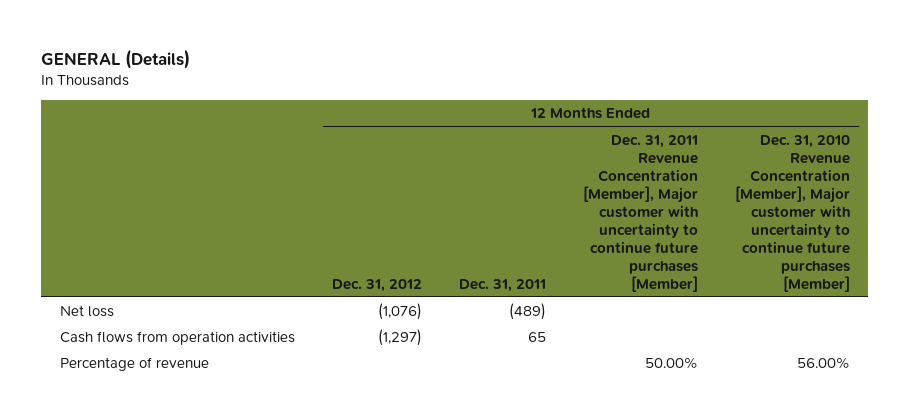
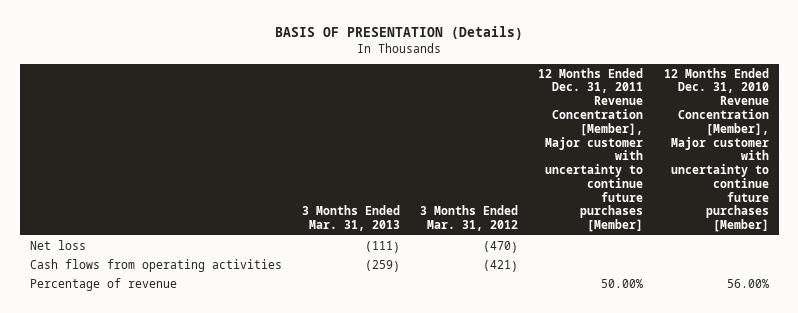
- GENERAL (Details)
+ BASIS OF PRESENTATION (Details)
- | 12 Months Ended Dec. 31, 2012 | 12 Months Ended Dec. 31, 2011 | 12 Months Ended Dec. 31, 2011 Revenue Concentration [Member], Major customer with uncertainty to continue future purchases [Member] | 12 Months Ended Dec. 31, 2010 Revenue Concentration [Member], Major customer with uncertainty to continue future purchases [Member]
+ | 3 Months Ended Mar. 31, 2013 | 3 Months Ended Mar. 31, 2012 | 12 Months Ended Dec. 31, 2011 Revenue Concentration [Member], Major customer with uncertainty to continue future purchases [Member] | 12 Months Ended Dec. 31, 2010 Revenue Concentration [Member], Major customer with uncertainty to continue future purchases [Member]
- Cash flows from operation activities | (1,297) | 65 | |
+ Cash flows from operating activities | (259) | (421) | |

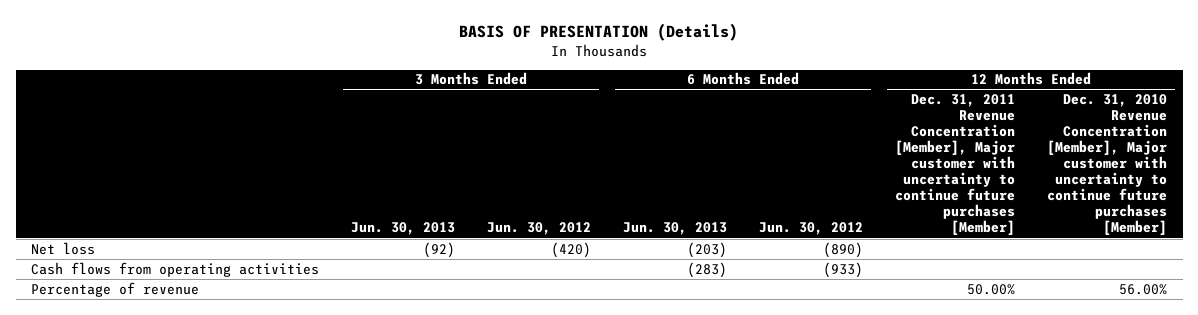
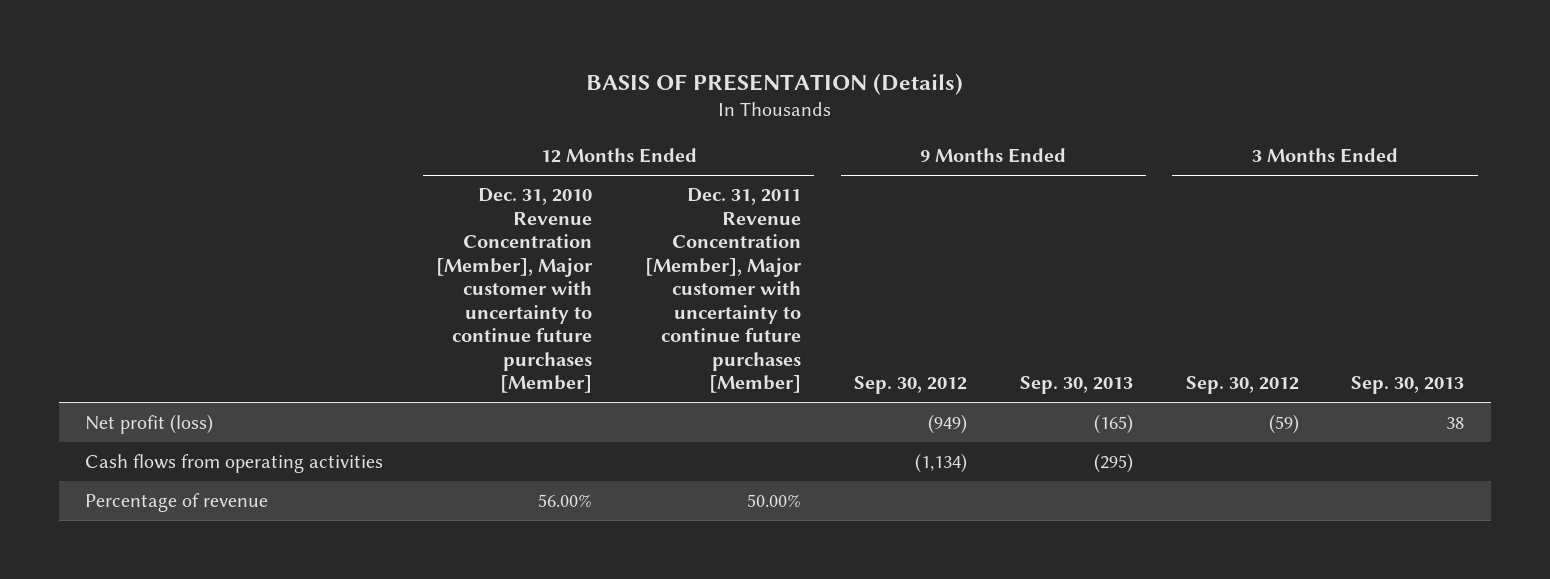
- | 3 Months Ended Jun. 30, 2013 | 3 Months Ended Jun. 30, 2012 | 6 Months Ended Jun. 30, 2013 | 6 Months Ended Jun. 30, 2012 | 12 Months Ended Dec. 31, 2011 Revenue Concentration [Member], Major customer with uncertainty to continue future purchases [Member] | 12 Months Ended Dec. 31, 2010 Revenue Concentration [Member], Major customer with uncertainty to continue future purchases [Member]
+ | 12 Months Ended Dec. 31, 2010 Revenue Concentration [Member], Major customer with uncertainty to continue future purchases [Member] | 12 Months Ended Dec. 31, 2011 Revenue Concentration [Member], Major customer with uncertainty to continue future purchases [Member] | 9 Months Ended Sep. 30, 2012 | 9 Months Ended Sep. 30, 2013 | 3 Months Ended Sep. 30, 2012 | 3 Months Ended Sep. 30, 2013
- Net loss | (92) | (420) | (203) | (890) | |
+ Net profit (loss) | | | (949) | (165) | (59) | 38

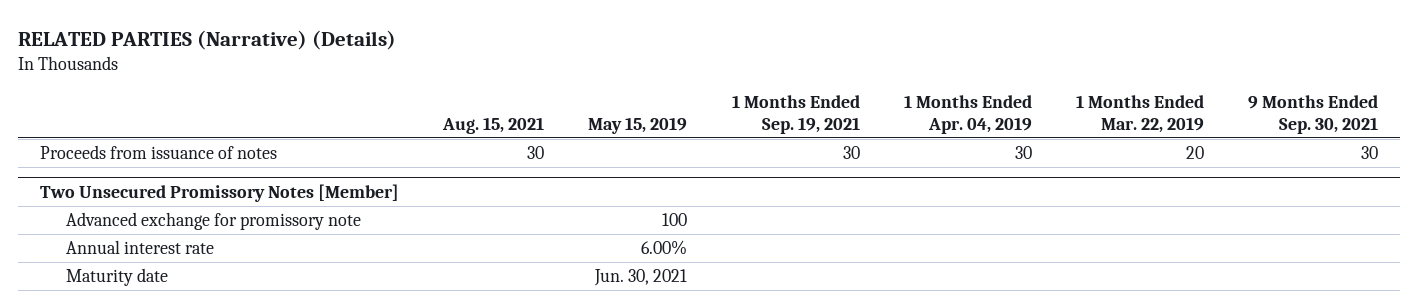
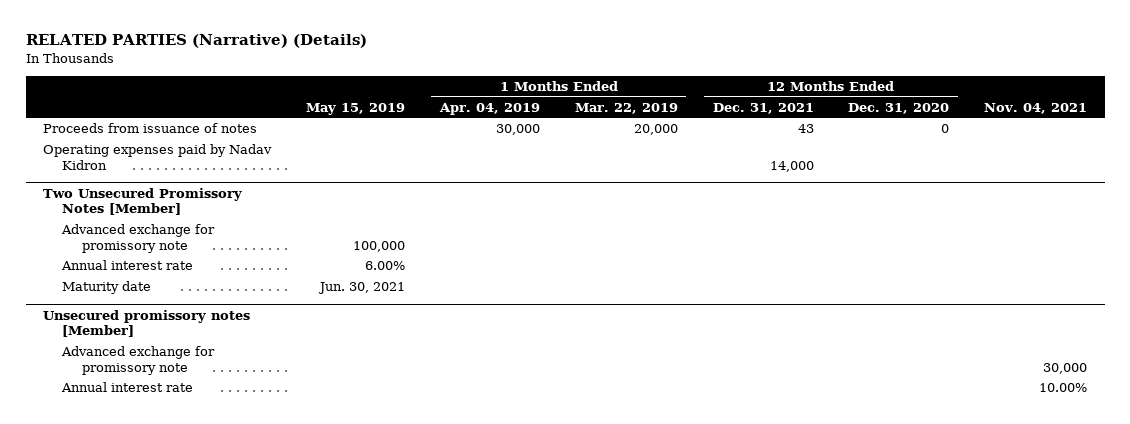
- | Aug. 15, 2021 | May 15, 2019 | 1 Months Ended Sep. 19, 2021 | 1 Months Ended Apr. 04, 2019 | 1 Months Ended Mar. 22, 2019 | 9 Months Ended Sep. 30, 2021
+ | May 15, 2019 | 1 Months Ended Apr. 04, 2019 | 1 Months Ended Mar. 22, 2019 | 12 Months Ended Dec. 31, 2021 | 12 Months Ended Dec. 31, 2020 | Nov. 04, 2021
- Proceeds from issuance of notes | 30 | | 30 | 30 | 20 | 30
+ Proceeds from issuance of notes | | 30,000 | 20,000 | 43 | 0 |
+ Operating expenses paid by Nadav Kidron | | | | 14,000 | |
@ Two Unsecured Promissory Notes [Member]
- Advanced exchange for promissory note | | 100 | | | |
+ Advanced exchange for promissory note | 100,000 | | | | |
+ Unsecured promissory notes [Member]
+ Advanced exchange for promissory note | | | | | | 30,000
+ Annual interest rate | | | | | | 10.00%

